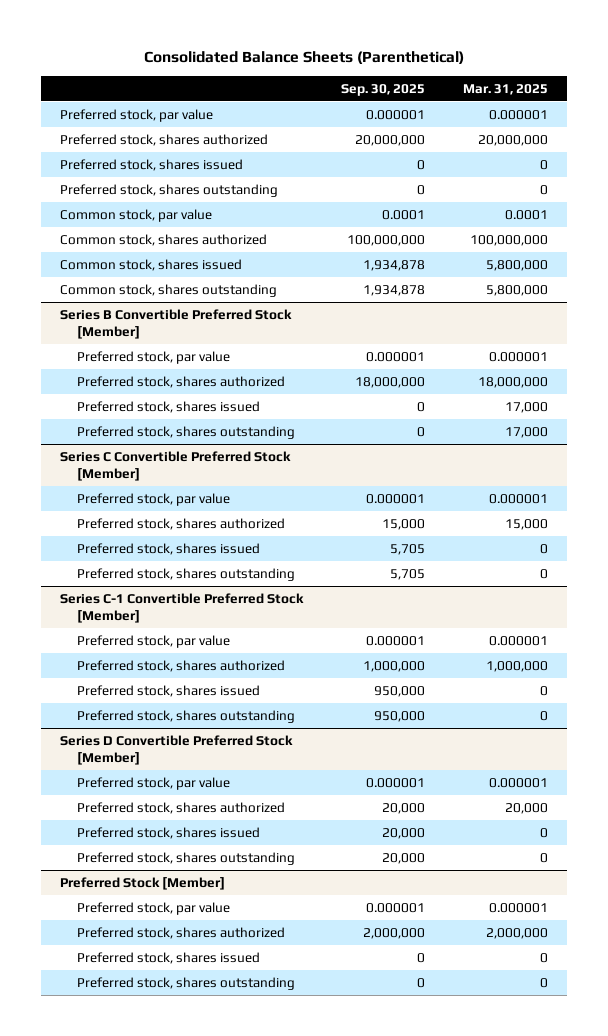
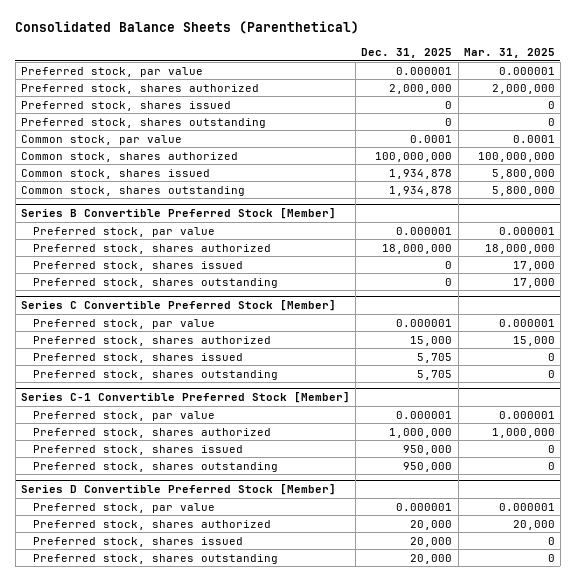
- | Sep. 30, 2025 | Mar. 31, 2025
+ | Dec. 31, 2025 | Mar. 31, 2025
- Preferred stock, shares authorized | 20,000,000 | 20,000,000
+ Preferred stock, shares authorized | 2,000,000 | 2,000,000
- Preferred Stock [Member]
- Preferred stock, par value | 0.000001 | 0.000001
- Preferred stock, shares authorized | 2,000,000 | 2,000,000
- Preferred stock, shares issued | 0 | 0
- Preferred stock, shares outstanding | 0 | 0

